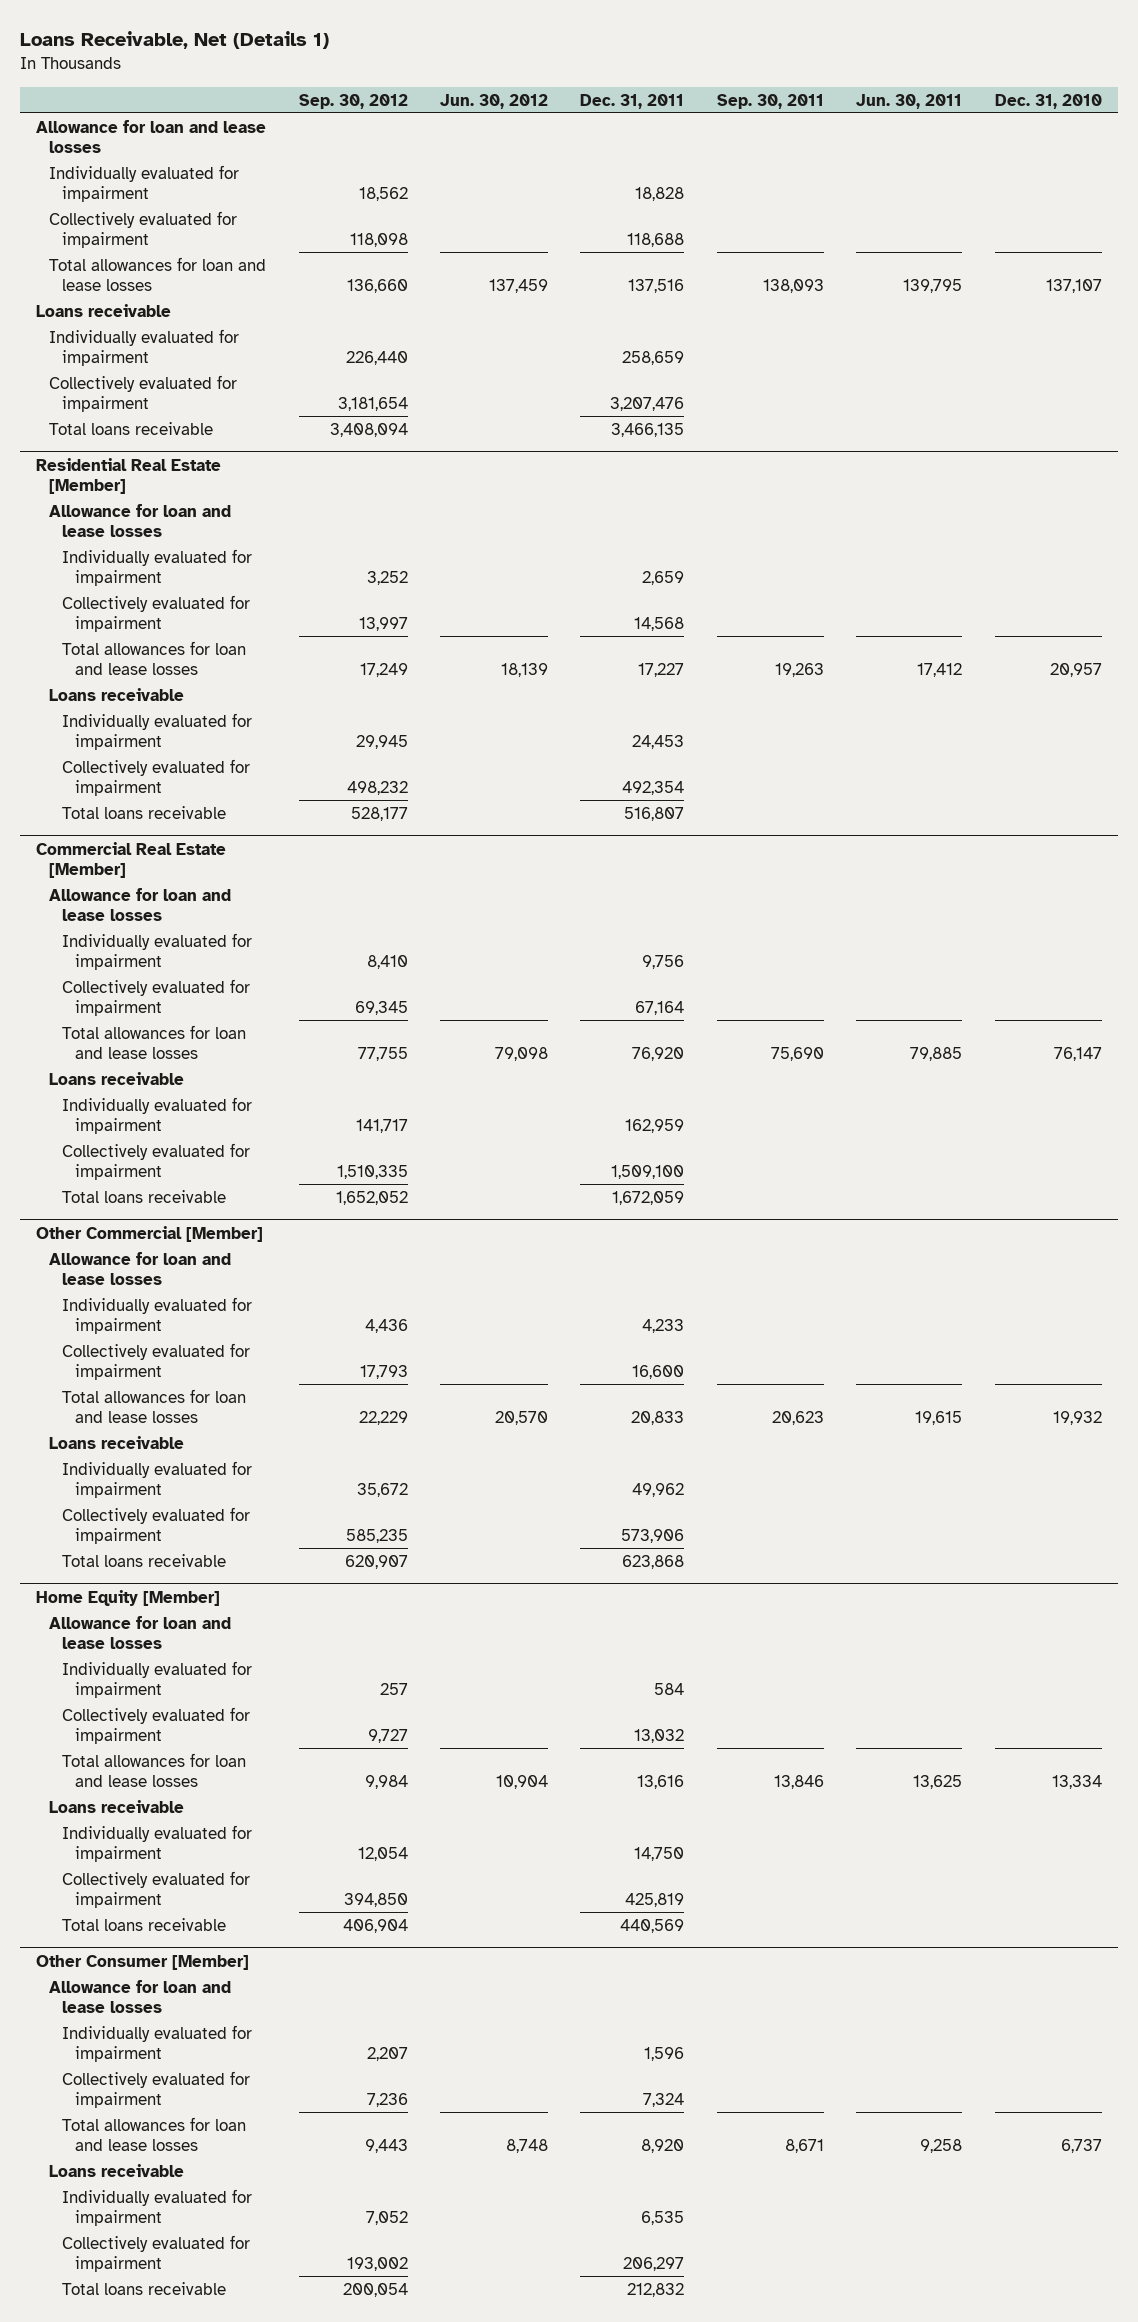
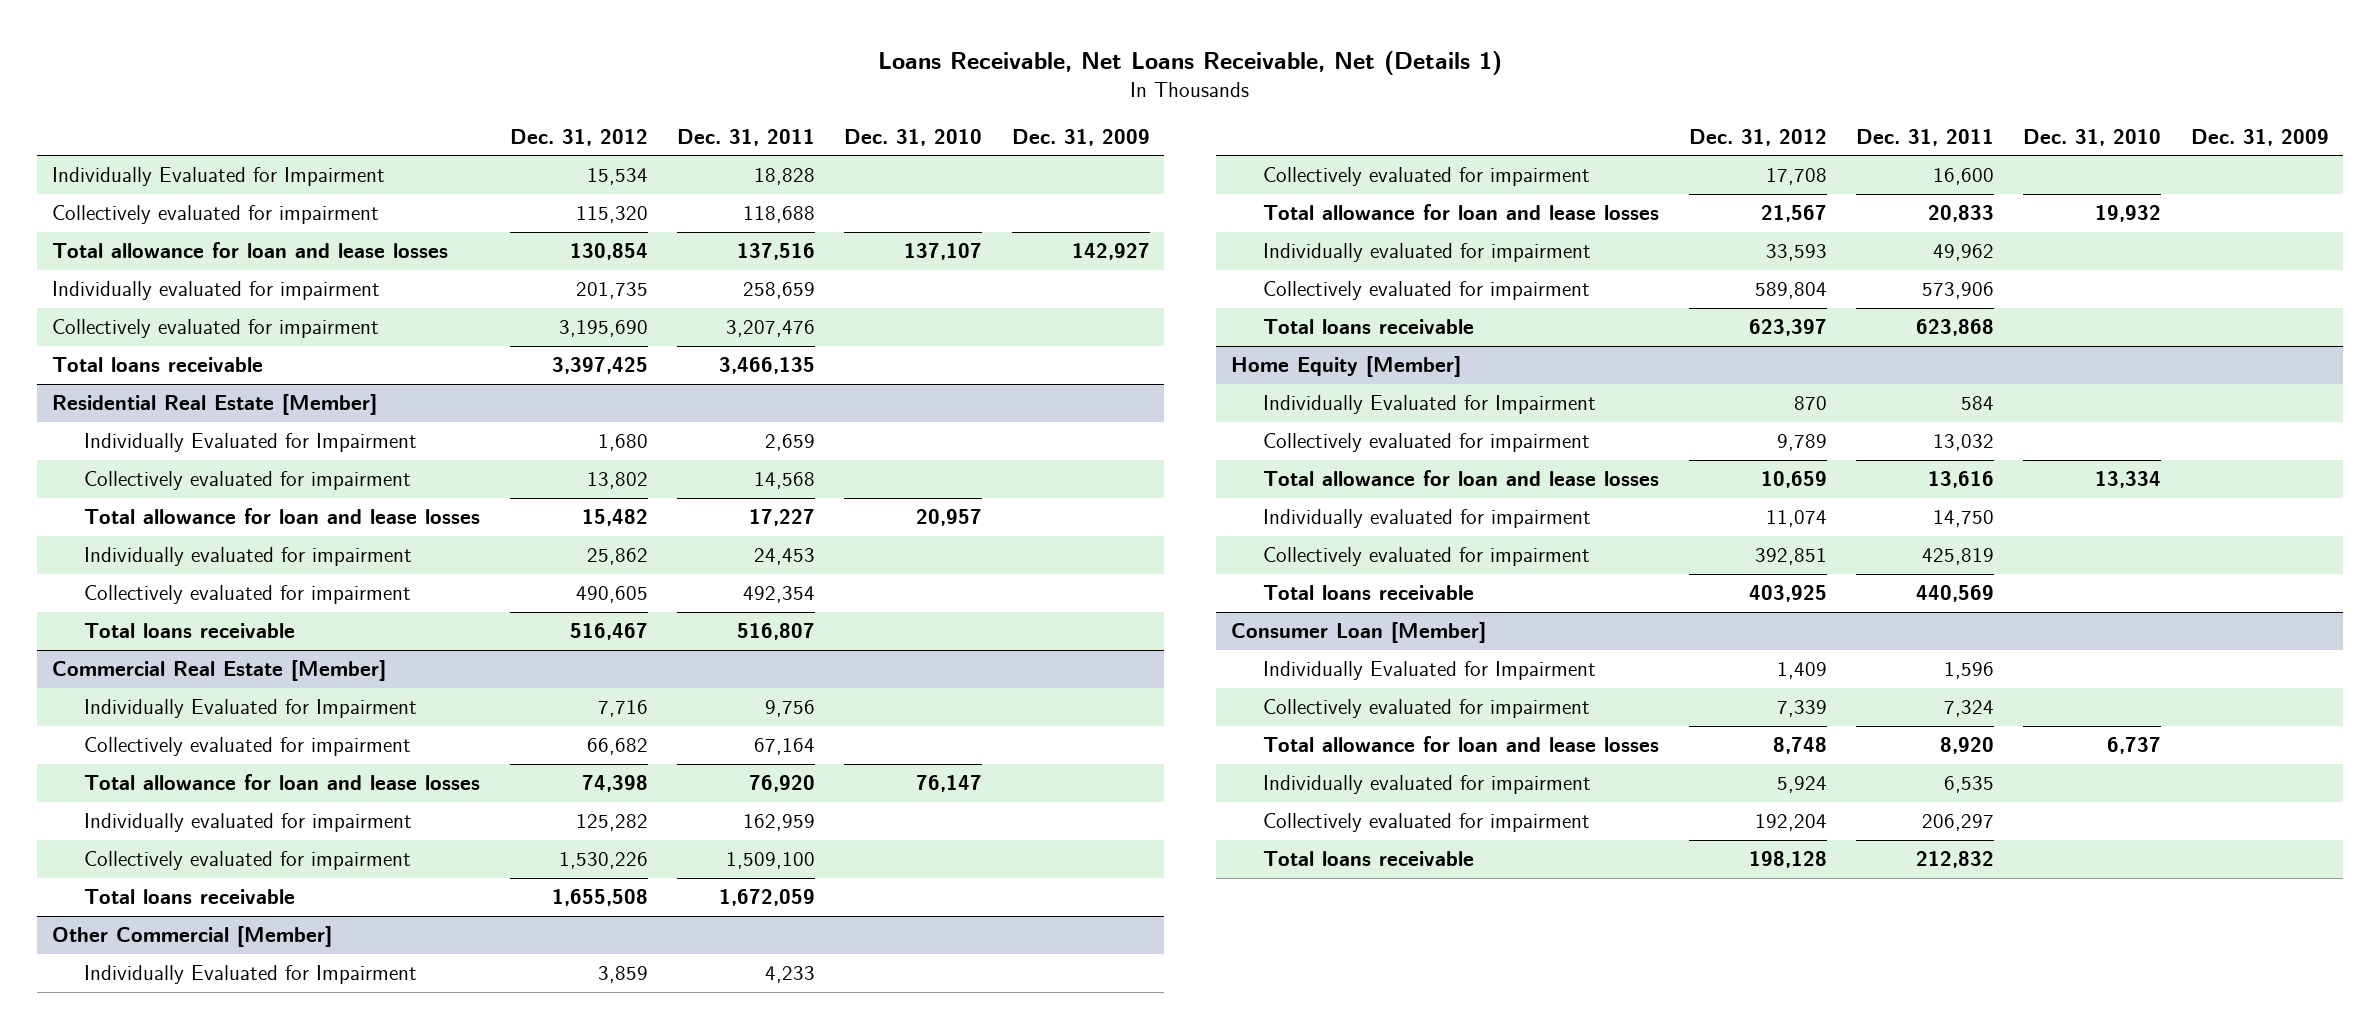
- Loans Receivable, Net (Details 1)
+ Loans Receivable, Net Loans Receivable, Net (Details 1)
- | Sep. 30, 2012 | Jun. 30, 2012 | Dec. 31, 2011 | Sep. 30, 2011 | Jun. 30, 2011 | Dec. 31, 2010
+ | Dec. 31, 2012 | Dec. 31, 2011 | Dec. 31, 2010 | Dec. 31, 2009
- Allowance for loan and lease losses
- Individually evaluated for impairment | 18,562 | | 18,828 | | |
+ Individually Evaluated for Impairment | 15,534 | 18,828 | |
- Total allowances for loan and lease losses | 136,660 | 137,459 | 137,516 | 138,093 | 139,795 | 137,107
- Loans receivable
+ Total allowance for loan and lease losses | 130,854 | 137,516 | 137,107 | 142,927
@ Residential Real Estate [Member]
- Allowance for loan and lease losses
- Individually evaluated for impairment | 3,252 | | 2,659 | | |
+ Individually Evaluated for Impairment | 1,680 | 2,659 | |
- Total allowances for loan and lease losses | 17,249 | 18,139 | 17,227 | 19,263 | 17,412 | 20,957
- Loans receivable
+ Total allowance for loan and lease losses | 15,482 | 17,227 | 20,957 |
@ Commercial Real Estate [Member]
- Allowance for loan and lease losses
- Individually evaluated for impairment | 8,410 | | 9,756 | | |
+ Individually Evaluated for Impairment | 7,716 | 9,756 | |
- Total allowances for loan and lease losses | 77,755 | 79,098 | 76,920 | 75,690 | 79,885 | 76,147
- Loans receivable
+ Total allowance for loan and lease losses | 74,398 | 76,920 | 76,147 |
@ Other Commercial [Member]
- Allowance for loan and lease losses
- Individually evaluated for impairment | 4,436 | | 4,233 | | |
+ Individually Evaluated for Impairment | 3,859 | 4,233 | |
- Total allowances for loan and lease losses | 22,229 | 20,570 | 20,833 | 20,623 | 19,615 | 19,932
- Loans receivable
+ Total allowance for loan and lease losses | 21,567 | 20,833 | 19,932 |
@ Home Equity [Member]
- Allowance for loan and lease losses
- Individually evaluated for impairment | 257 | | 584 | | |
+ Individually Evaluated for Impairment | 870 | 584 | |
- Total allowances for loan and lease losses | 9,984 | 10,904 | 13,616 | 13,846 | 13,625 | 13,334
- Loans receivable
+ Total allowance for loan and lease losses | 10,659 | 13,616 | 13,334 |
- Other Consumer [Member]
- Allowance for loan and lease losses
- Individually evaluated for impairment | 2,207 | | 1,596 | | |
+ Consumer Loan [Member]
+ Individually Evaluated for Impairment | 1,409 | 1,596 | |
- Total allowances for loan and lease losses | 9,443 | 8,748 | 8,920 | 8,671 | 9,258 | 6,737
- Loans receivable
+ Total allowance for loan and lease losses | 8,748 | 8,920 | 6,737 |

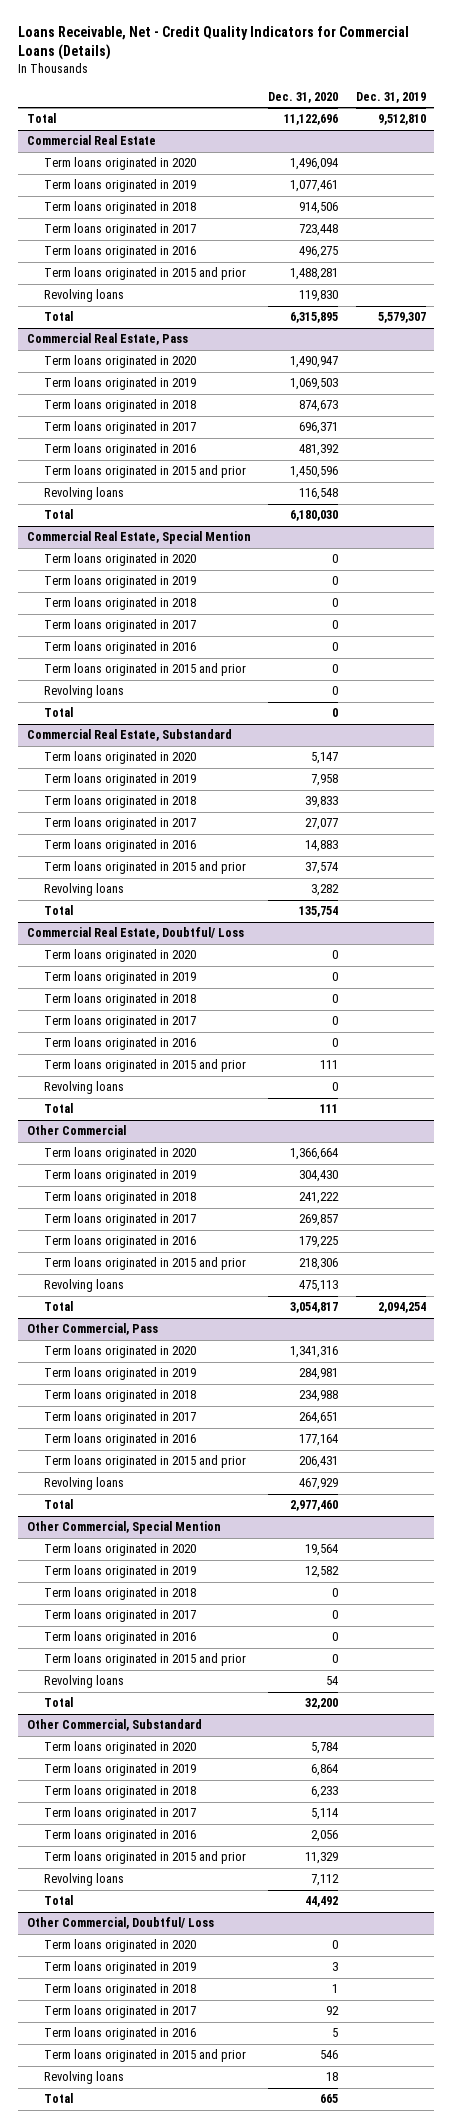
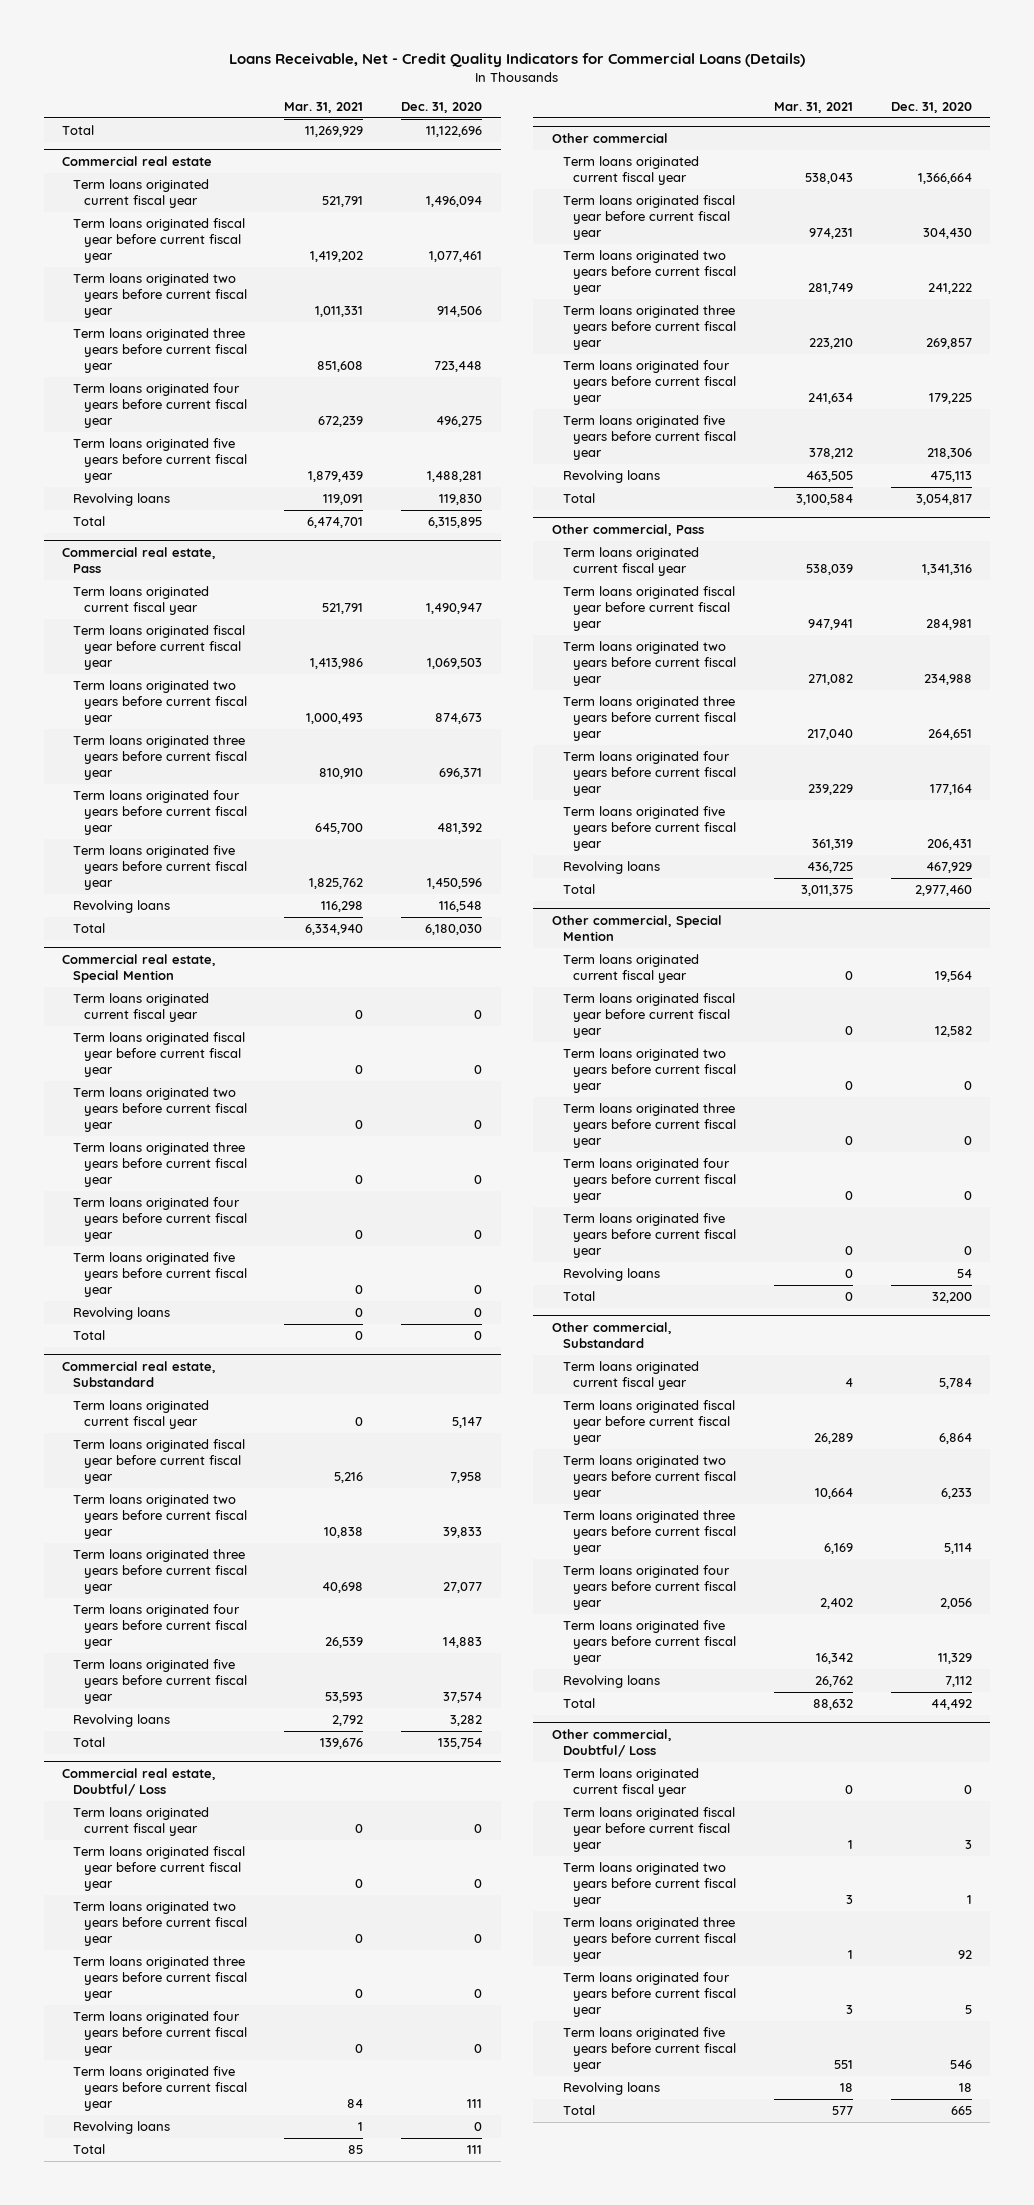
- | Dec. 31, 2020 | Dec. 31, 2019
+ | Mar. 31, 2021 | Dec. 31, 2020
- Commercial Real Estate
- Term loans originated in 2020 | 1,496,094 |
- Term loans originated in 2019 | 1,077,461 |
- Term loans originated in 2018 | 914,506 |
- Term loans originated in 2017 | 723,448 |
- Term loans originated in 2016 | 496,275 |
- Term loans originated in 2015 and prior | 1,488,281 |
+ Commercial real estate
+ Term loans originated current fiscal year | 521,791 | 1,496,094
+ Term loans originated fiscal year before current fiscal year | 1,419,202 | 1,077,461
+ Term loans originated two years before current fiscal year | 1,011,331 | 914,506
+ Term loans originated three years before current fiscal year | 851,608 | 723,448
+ Term loans originated four years before current fiscal year | 672,239 | 496,275
+ Term loans originated five years before current fiscal year | 1,879,439 | 1,488,281
- Commercial Real Estate, Pass
- Term loans originated in 2020 | 1,490,947 |
- Term loans originated in 2019 | 1,069,503 |
- Term loans originated in 2018 | 874,673 |
- Term loans originated in 2017 | 696,371 |
- Term loans originated in 2016 | 481,392 |
- Term loans originated in 2015 and prior | 1,450,596 |
+ Commercial real estate, Pass
+ Term loans originated current fiscal year | 521,791 | 1,490,947
+ Term loans originated fiscal year before current fiscal year | 1,413,986 | 1,069,503
+ Term loans originated two years before current fiscal year | 1,000,493 | 874,673
+ Term loans originated three years before current fiscal year | 810,910 | 696,371
+ Term loans originated four years before current fiscal year | 645,700 | 481,392
+ Term loans originated five years before current fiscal year | 1,825,762 | 1,450,596
- Commercial Real Estate, Special Mention
- Term loans originated in 2020 | 0 |
- Term loans originated in 2019 | 0 |
- Term loans originated in 2018 | 0 |
- Term loans originated in 2017 | 0 |
- Term loans originated in 2016 | 0 |
- Term loans originated in 2015 and prior | 0 |
+ Commercial real estate, Special Mention
+ Term loans originated current fiscal year | 0 | 0
+ Term loans originated fiscal year before current fiscal year | 0 | 0
+ Term loans originated two years before current fiscal year | 0 | 0
+ Term loans originated three years before current fiscal year | 0 | 0
+ Term loans originated four years before current fiscal year | 0 | 0
+ Term loans originated five years before current fiscal year | 0 | 0
- Commercial Real Estate, Substandard
- Term loans originated in 2020 | 5,147 |
- Term loans originated in 2019 | 7,958 |
- Term loans originated in 2018 | 39,833 |
- Term loans originated in 2017 | 27,077 |
- Term loans originated in 2016 | 14,883 |
- Term loans originated in 2015 and prior | 37,574 |
+ Commercial real estate, Substandard
+ Term loans originated current fiscal year | 0 | 5,147
+ Term loans originated fiscal year before current fiscal year | 5,216 | 7,958
+ Term loans originated two years before current fiscal year | 10,838 | 39,833
+ Term loans originated three years before current fiscal year | 40,698 | 27,077
+ Term loans originated four years before current fiscal year | 26,539 | 14,883
+ Term loans originated five years before current fiscal year | 53,593 | 37,574
- Commercial Real Estate, Doubtful/ Loss
- Term loans originated in 2020 | 0 |
- Term loans originated in 2019 | 0 |
- Term loans originated in 2018 | 0 |
- Term loans originated in 2017 | 0 |
- Term loans originated in 2016 | 0 |
- Term loans originated in 2015 and prior | 111 |
+ Commercial real estate, Doubtful/ Loss
+ Term loans originated current fiscal year | 0 | 0
+ Term loans originated fiscal year before current fiscal year | 0 | 0
+ Term loans originated two years before current fiscal year | 0 | 0
+ Term loans originated three years before current fiscal year | 0 | 0
+ Term loans originated four years before current fiscal year | 0 | 0
+ Term loans originated five years before current fiscal year | 84 | 111
- Other Commercial
- Term loans originated in 2020 | 1,366,664 |
- Term loans originated in 2019 | 304,430 |
- Term loans originated in 2018 | 241,222 |
- Term loans originated in 2017 | 269,857 |
- Term loans originated in 2016 | 179,225 |
- Term loans originated in 2015 and prior | 218,306 |
+ Other commercial
+ Term loans originated current fiscal year | 538,043 | 1,366,664
+ Term loans originated fiscal year before current fiscal year | 974,231 | 304,430
+ Term loans originated two years before current fiscal year | 281,749 | 241,222
+ Term loans originated three years before current fiscal year | 223,210 | 269,857
+ Term loans originated four years before current fiscal year | 241,634 | 179,225
+ Term loans originated five years before current fiscal year | 378,212 | 218,306
- Other Commercial, Pass
- Term loans originated in 2020 | 1,341,316 |
- Term loans originated in 2019 | 284,981 |
- Term loans originated in 2018 | 234,988 |
- Term loans originated in 2017 | 264,651 |
- Term loans originated in 2016 | 177,164 |
- Term loans originated in 2015 and prior | 206,431 |
+ Other commercial, Pass
+ Term loans originated current fiscal year | 538,039 | 1,341,316
+ Term loans originated fiscal year before current fiscal year | 947,941 | 284,981
+ Term loans originated two years before current fiscal year | 271,082 | 234,988
+ Term loans originated three years before current fiscal year | 217,040 | 264,651
+ Term loans originated four years before current fiscal year | 239,229 | 177,164
+ Term loans originated five years before current fiscal year | 361,319 | 206,431
- Other Commercial, Special Mention
- Term loans originated in 2020 | 19,564 |
- Term loans originated in 2019 | 12,582 |
- Term loans originated in 2018 | 0 |
- Term loans originated in 2017 | 0 |
- Term loans originated in 2016 | 0 |
- Term loans originated in 2015 and prior | 0 |
+ Other commercial, Special Mention
+ Term loans originated current fiscal year | 0 | 19,564
+ Term loans originated fiscal year before current fiscal year | 0 | 12,582
+ Term loans originated two years before current fiscal year | 0 | 0
+ Term loans originated three years before current fiscal year | 0 | 0
+ Term loans originated four years before current fiscal year | 0 | 0
+ Term loans originated five years before current fiscal year | 0 | 0
- Other Commercial, Substandard
- Term loans originated in 2020 | 5,784 |
- Term loans originated in 2019 | 6,864 |
- Term loans originated in 2018 | 6,233 |
- Term loans originated in 2017 | 5,114 |
- Term loans originated in 2016 | 2,056 |
- Term loans originated in 2015 and prior | 11,329 |
+ Other commercial, Substandard
+ Term loans originated current fiscal year | 4 | 5,784
+ Term loans originated fiscal year before current fiscal year | 26,289 | 6,864
+ Term loans originated two years before current fiscal year | 10,664 | 6,233
+ Term loans originated three years before current fiscal year | 6,169 | 5,114
+ Term loans originated four years before current fiscal year | 2,402 | 2,056
+ Term loans originated five years before current fiscal year | 16,342 | 11,329
- Other Commercial, Doubtful/ Loss
- Term loans originated in 2020 | 0 |
- Term loans originated in 2019 | 3 |
- Term loans originated in 2018 | 1 |
- Term loans originated in 2017 | 92 |
- Term loans originated in 2016 | 5 |
- Term loans originated in 2015 and prior | 546 |
+ Other commercial, Doubtful/ Loss
+ Term loans originated current fiscal year | 0 | 0
+ Term loans originated fiscal year before current fiscal year | 1 | 3
+ Term loans originated two years before current fiscal year | 3 | 1
+ Term loans originated three years before current fiscal year | 1 | 92
+ Term loans originated four years before current fiscal year | 3 | 5
+ Term loans originated five years before current fiscal year | 551 | 546

